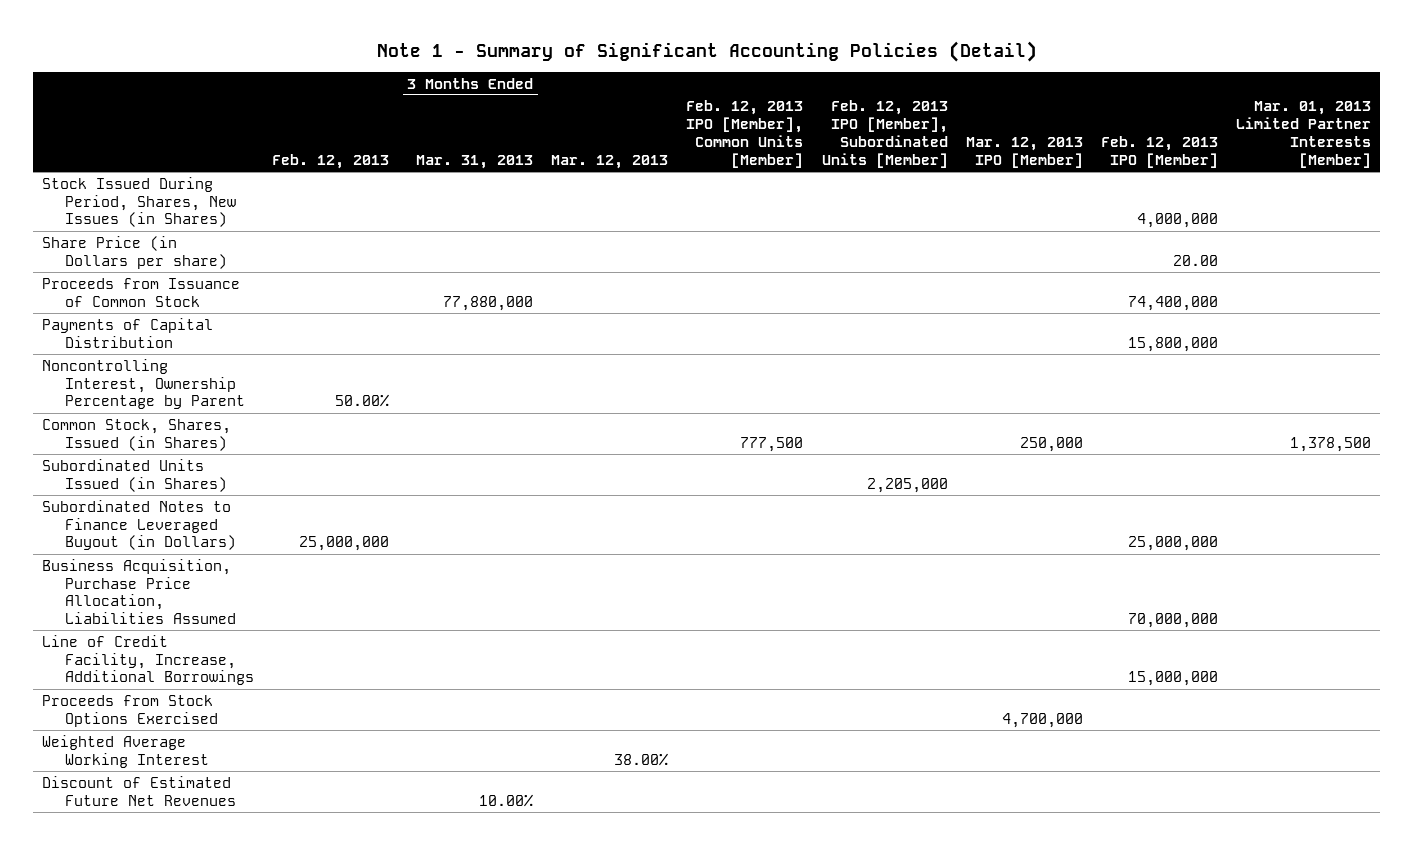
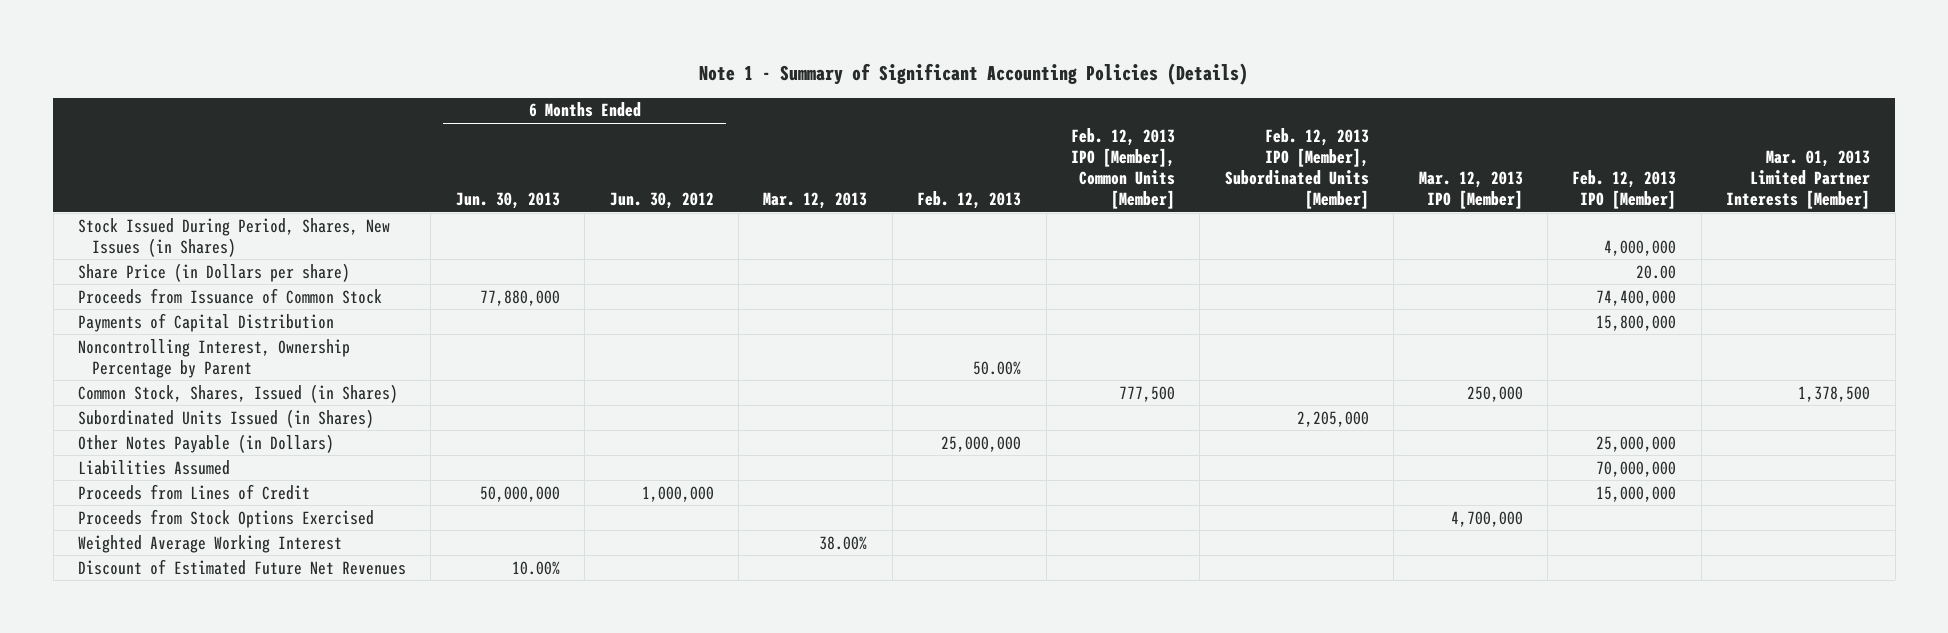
- Note 1 - Summary of Significant Accounting Policies (Detail)
+ Note 1 - Summary of Significant Accounting Policies (Details)
- | Feb. 12, 2013 | 3 Months Ended Mar. 31, 2013 | Mar. 12, 2013 | Feb. 12, 2013 IPO [Member], Common Units [Member] | Feb. 12, 2013 IPO [Member], Subordinated Units [Member] | Mar. 12, 2013 IPO [Member] | Feb. 12, 2013 IPO [Member] | Mar. 01, 2013 Limited Partner Interests [Member]
+ | 6 Months Ended Jun. 30, 2013 | 6 Months Ended Jun. 30, 2012 | Mar. 12, 2013 | Feb. 12, 2013 | Feb. 12, 2013 IPO [Member], Common Units [Member] | Feb. 12, 2013 IPO [Member], Subordinated Units [Member] | Mar. 12, 2013 IPO [Member] | Feb. 12, 2013 IPO [Member] | Mar. 01, 2013 Limited Partner Interests [Member]
- Subordinated Notes to Finance Leveraged Buyout (in Dollars) | 25,000,000 | | | | | | 25,000,000 |
- Business Acquisition, Purchase Price Allocation, Liabilities Assumed | | | | | | | 70,000,000 |
- Line of Credit Facility, Increase, Additional Borrowings | | | | | | | 15,000,000 |
+ Other Notes Payable (in Dollars) | | | | 25,000,000 | | | | 25,000,000 |
+ Liabilities Assumed | | | | | | | | 70,000,000 |
+ Proceeds from Lines of Credit | 50,000,000 | 1,000,000 | | | | | | 15,000,000 |

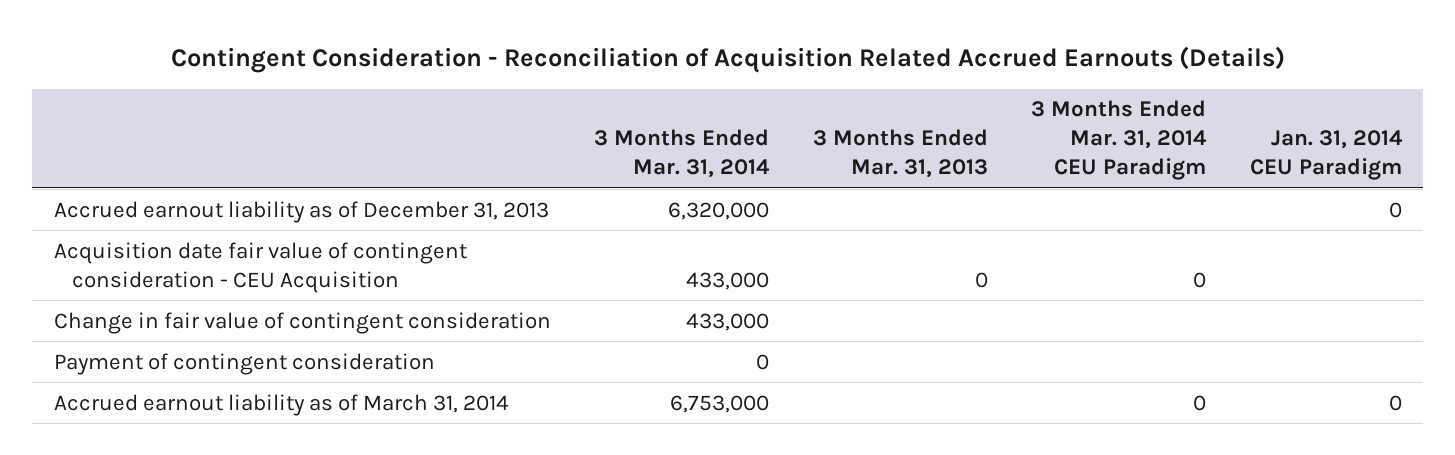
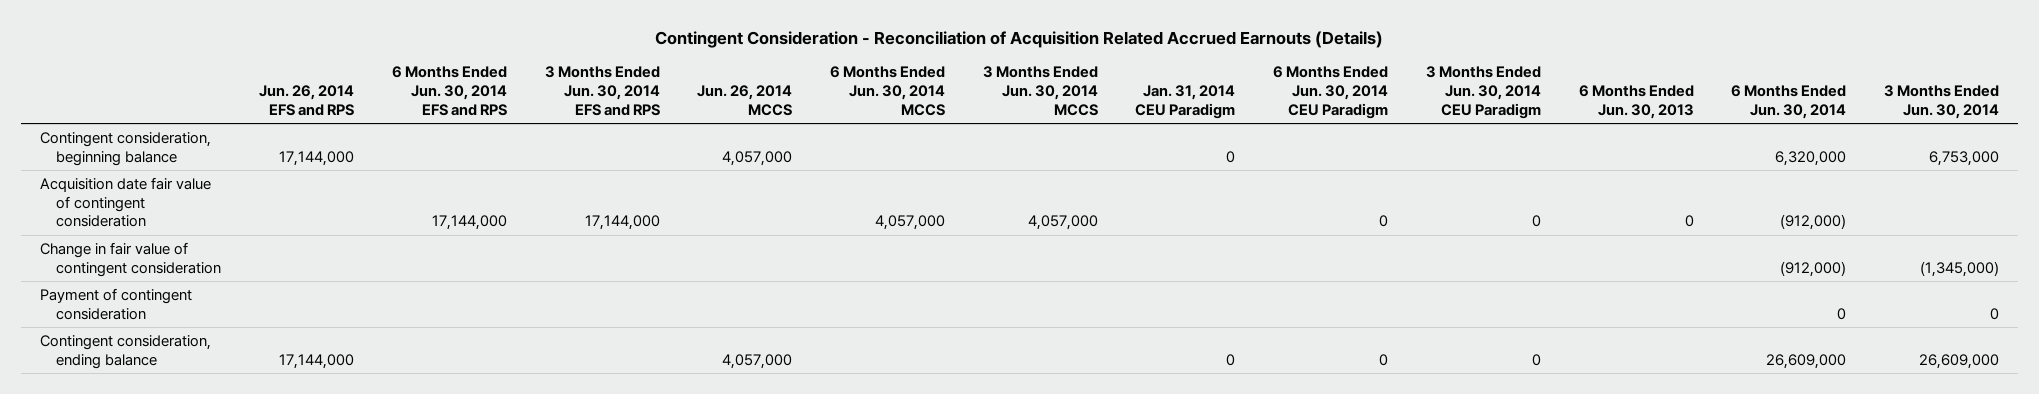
- | 3 Months Ended Mar. 31, 2014 | 3 Months Ended Mar. 31, 2013 | 3 Months Ended Mar. 31, 2014 CEU Paradigm | Jan. 31, 2014 CEU Paradigm
+ | Jun. 26, 2014 EFS and RPS | 6 Months Ended Jun. 30, 2014 EFS and RPS | 3 Months Ended Jun. 30, 2014 EFS and RPS | Jun. 26, 2014 MCCS | 6 Months Ended Jun. 30, 2014 MCCS | 3 Months Ended Jun. 30, 2014 MCCS | Jan. 31, 2014 CEU Paradigm | 6 Months Ended Jun. 30, 2014 CEU Paradigm | 3 Months Ended Jun. 30, 2014 CEU Paradigm | 6 Months Ended Jun. 30, 2013 | 6 Months Ended Jun. 30, 2014 | 3 Months Ended Jun. 30, 2014
- Accrued earnout liability as of December 31, 2013 | 6,320,000 | | | 0
- Acquisition date fair value of contingent consideration - CEU Acquisition | 433,000 | 0 | 0 |
+ Contingent consideration, beginning balance | 17,144,000 | | | 4,057,000 | | | 0 | | | | 6,320,000 | 6,753,000
+ Acquisition date fair value of contingent consideration | | 17,144,000 | 17,144,000 | | 4,057,000 | 4,057,000 | | 0 | 0 | 0 | (912,000) |
- Accrued earnout liability as of March 31, 2014 | 6,753,000 | | 0 | 0
+ Contingent consideration, ending balance | 17,144,000 | | | 4,057,000 | | | 0 | 0 | 0 | | 26,609,000 | 26,609,000

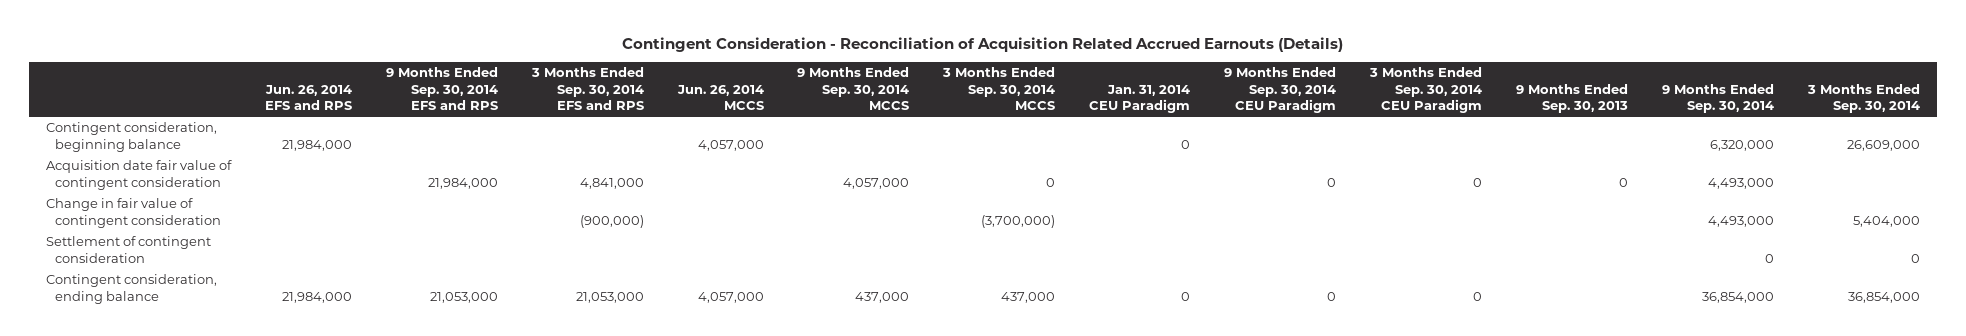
- | Jun. 26, 2014 EFS and RPS | 6 Months Ended Jun. 30, 2014 EFS and RPS | 3 Months Ended Jun. 30, 2014 EFS and RPS | Jun. 26, 2014 MCCS | 6 Months Ended Jun. 30, 2014 MCCS | 3 Months Ended Jun. 30, 2014 MCCS | Jan. 31, 2014 CEU Paradigm | 6 Months Ended Jun. 30, 2014 CEU Paradigm | 3 Months Ended Jun. 30, 2014 CEU Paradigm | 6 Months Ended Jun. 30, 2013 | 6 Months Ended Jun. 30, 2014 | 3 Months Ended Jun. 30, 2014
+ | Jun. 26, 2014 EFS and RPS | 9 Months Ended Sep. 30, 2014 EFS and RPS | 3 Months Ended Sep. 30, 2014 EFS and RPS | Jun. 26, 2014 MCCS | 9 Months Ended Sep. 30, 2014 MCCS | 3 Months Ended Sep. 30, 2014 MCCS | Jan. 31, 2014 CEU Paradigm | 9 Months Ended Sep. 30, 2014 CEU Paradigm | 3 Months Ended Sep. 30, 2014 CEU Paradigm | 9 Months Ended Sep. 30, 2013 | 9 Months Ended Sep. 30, 2014 | 3 Months Ended Sep. 30, 2014
- Contingent consideration, beginning balance | 17,144,000 | | | 4,057,000 | | | 0 | | | | 6,320,000 | 6,753,000
+ Contingent consideration, beginning balance | 21,984,000 | | | 4,057,000 | | | 0 | | | | 6,320,000 | 26,609,000
- Payment of contingent consideration | | | | | | | | | | | 0 | 0
- Contingent consideration, ending balance | 17,144,000 | | | 4,057,000 | | | 0 | 0 | 0 | | 26,609,000 | 26,609,000
+ Settlement of contingent consideration | | | | | | | | | | | 0 | 0
+ Contingent consideration, ending balance | 21,984,000 | 21,053,000 | 21,053,000 | 4,057,000 | 437,000 | 437,000 | 0 | 0 | 0 | | 36,854,000 | 36,854,000

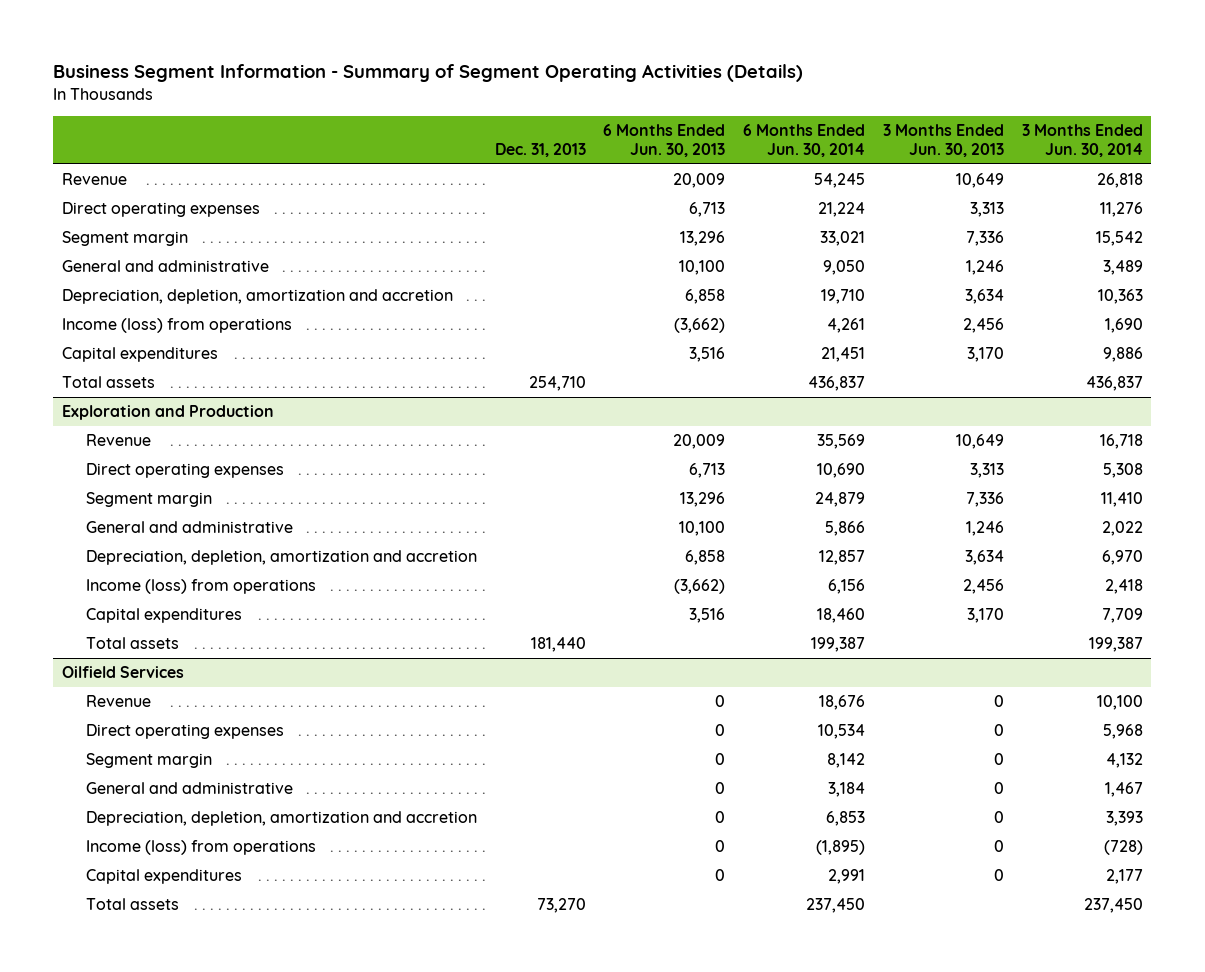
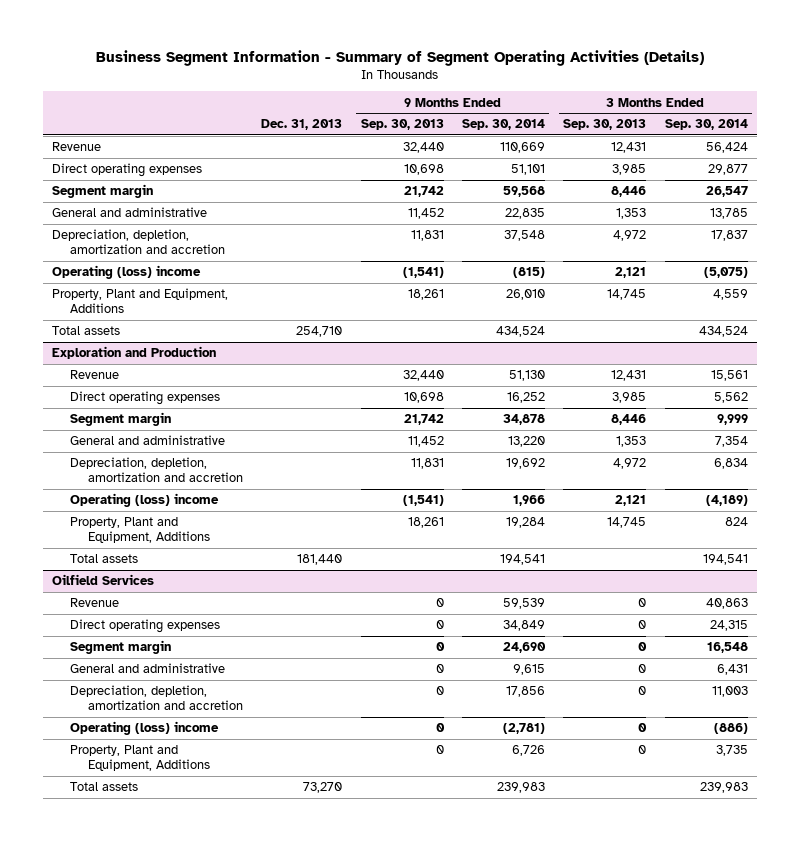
- | Dec. 31, 2013 | 6 Months Ended Jun. 30, 2013 | 6 Months Ended Jun. 30, 2014 | 3 Months Ended Jun. 30, 2013 | 3 Months Ended Jun. 30, 2014
+ | Dec. 31, 2013 | 9 Months Ended Sep. 30, 2013 | 9 Months Ended Sep. 30, 2014 | 3 Months Ended Sep. 30, 2013 | 3 Months Ended Sep. 30, 2014
- Income (loss) from operations | | (3,662) | 4,261 | 2,456 | 1,690
- Capital expenditures | | 3,516 | 21,451 | 3,170 | 9,886
+ Operating (loss) income | | (1,541) | (815) | 2,121 | (5,075)
+ Property, Plant and Equipment, Additions | | 18,261 | 26,010 | 14,745 | 4,559
@ Exploration and Production
- Income (loss) from operations | | (3,662) | 6,156 | 2,456 | 2,418
- Capital expenditures | | 3,516 | 18,460 | 3,170 | 7,709
+ Operating (loss) income | | (1,541) | 1,966 | 2,121 | (4,189)
+ Property, Plant and Equipment, Additions | | 18,261 | 19,284 | 14,745 | 824
@ Oilfield Services
- Income (loss) from operations | | 0 | (1,895) | 0 | (728)
- Capital expenditures | | 0 | 2,991 | 0 | 2,177
+ Operating (loss) income | | 0 | (2,781) | 0 | (886)
+ Property, Plant and Equipment, Additions | | 0 | 6,726 | 0 | 3,735

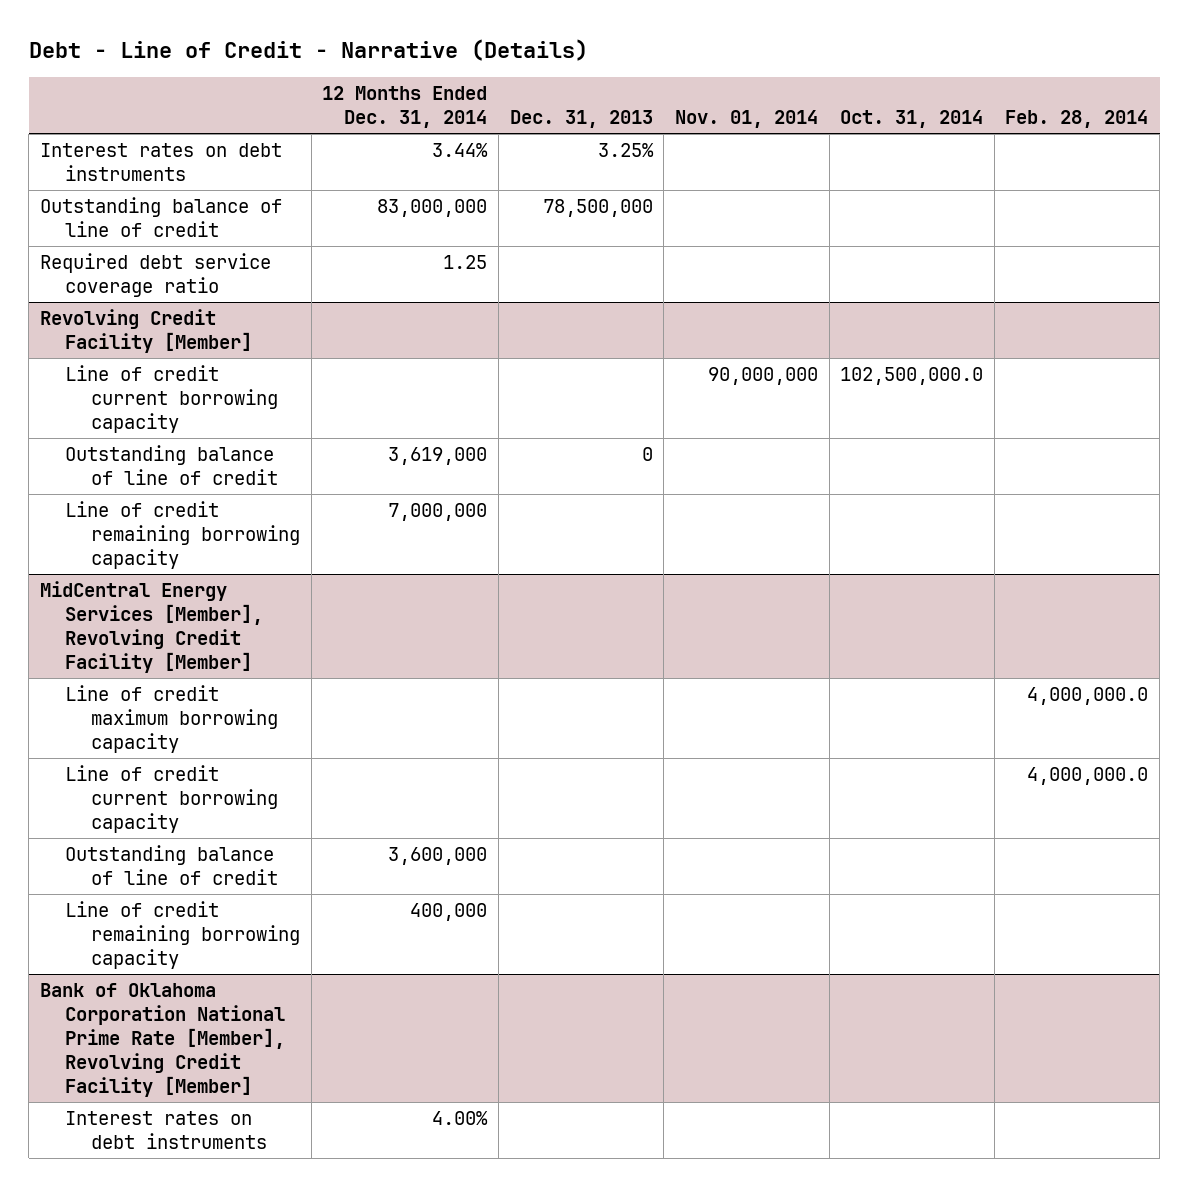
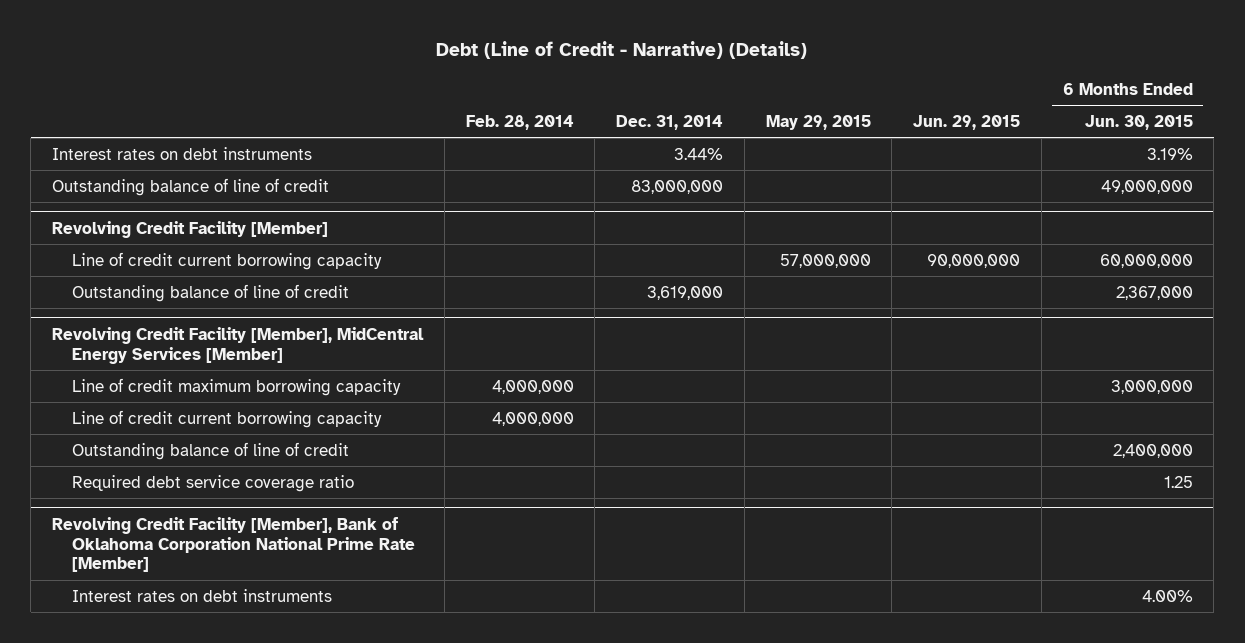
- Debt - Line of Credit - Narrative (Details)
+ Debt (Line of Credit - Narrative) (Details)
- | 12 Months Ended Dec. 31, 2014 | Dec. 31, 2013 | Nov. 01, 2014 | Oct. 31, 2014 | Feb. 28, 2014
+ | Feb. 28, 2014 | Dec. 31, 2014 | May 29, 2015 | Jun. 29, 2015 | 6 Months Ended Jun. 30, 2015
- Required debt service coverage ratio | 1.25 | | | |
@ Revolving Credit Facility [Member]
- Line of credit remaining borrowing capacity | 7,000,000 | | | |
- MidCentral Energy Services [Member], Revolving Credit Facility [Member]
- Line of credit maximum borrowing capacity | | | | | 4,000,000.0
- Line of credit current borrowing capacity | | | | | 4,000,000.0
+ Revolving Credit Facility [Member], MidCentral Energy Services [Member]
+ Line of credit maximum borrowing capacity | 4,000,000 | | | | 3,000,000
+ Line of credit current borrowing capacity | 4,000,000 | | | |
- Line of credit remaining borrowing capacity | 400,000 | | | |
- Bank of Oklahoma Corporation National Prime Rate [Member], Revolving Credit Facility [Member]
+ Required debt service coverage ratio | | | | | 1.25
+ Revolving Credit Facility [Member], Bank of Oklahoma Corporation National Prime Rate [Member]

